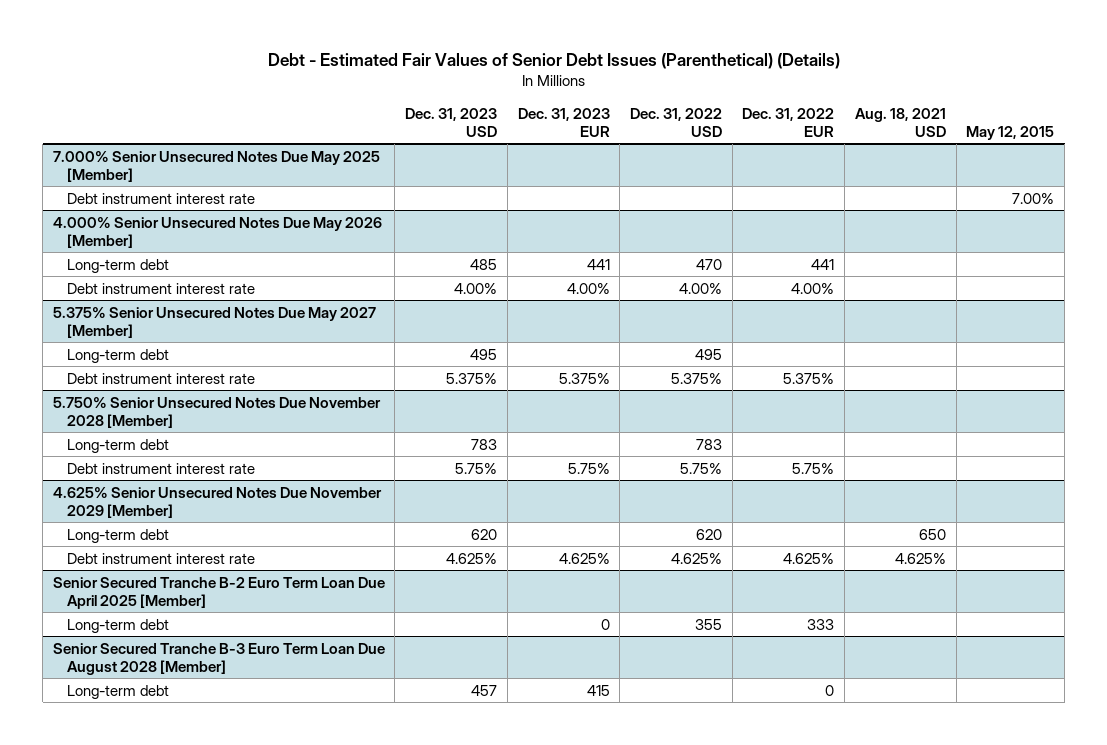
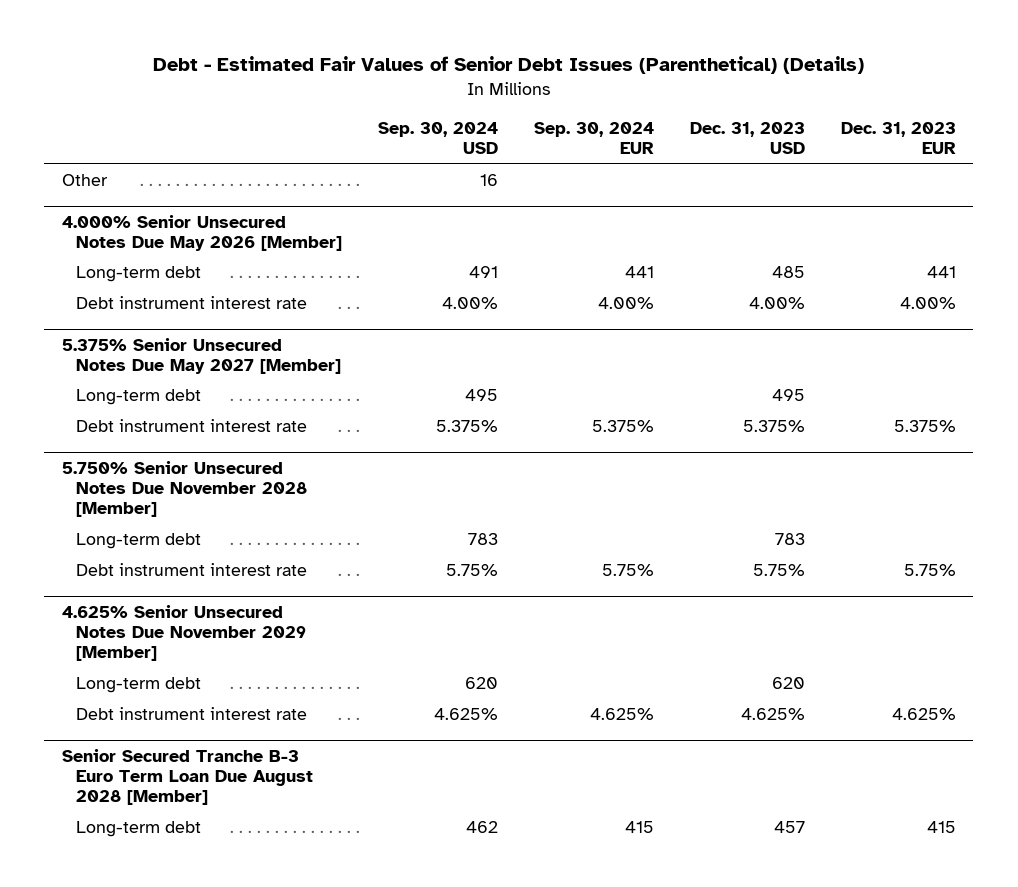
- | Dec. 31, 2023 USD | Dec. 31, 2023 EUR | Dec. 31, 2022 USD | Dec. 31, 2022 EUR | Aug. 18, 2021 USD | May 12, 2015
+ | Sep. 30, 2024 USD | Sep. 30, 2024 EUR | Dec. 31, 2023 USD | Dec. 31, 2023 EUR
- 7.000% Senior Unsecured Notes Due May 2025 [Member]
- Debt instrument interest rate | | | | | | 7.00%
+ Other | 16 | | |
- Senior Secured Tranche B-2 Euro Term Loan Due April 2025 [Member]
- Long-term debt | | 0 | 355 | 333 | |

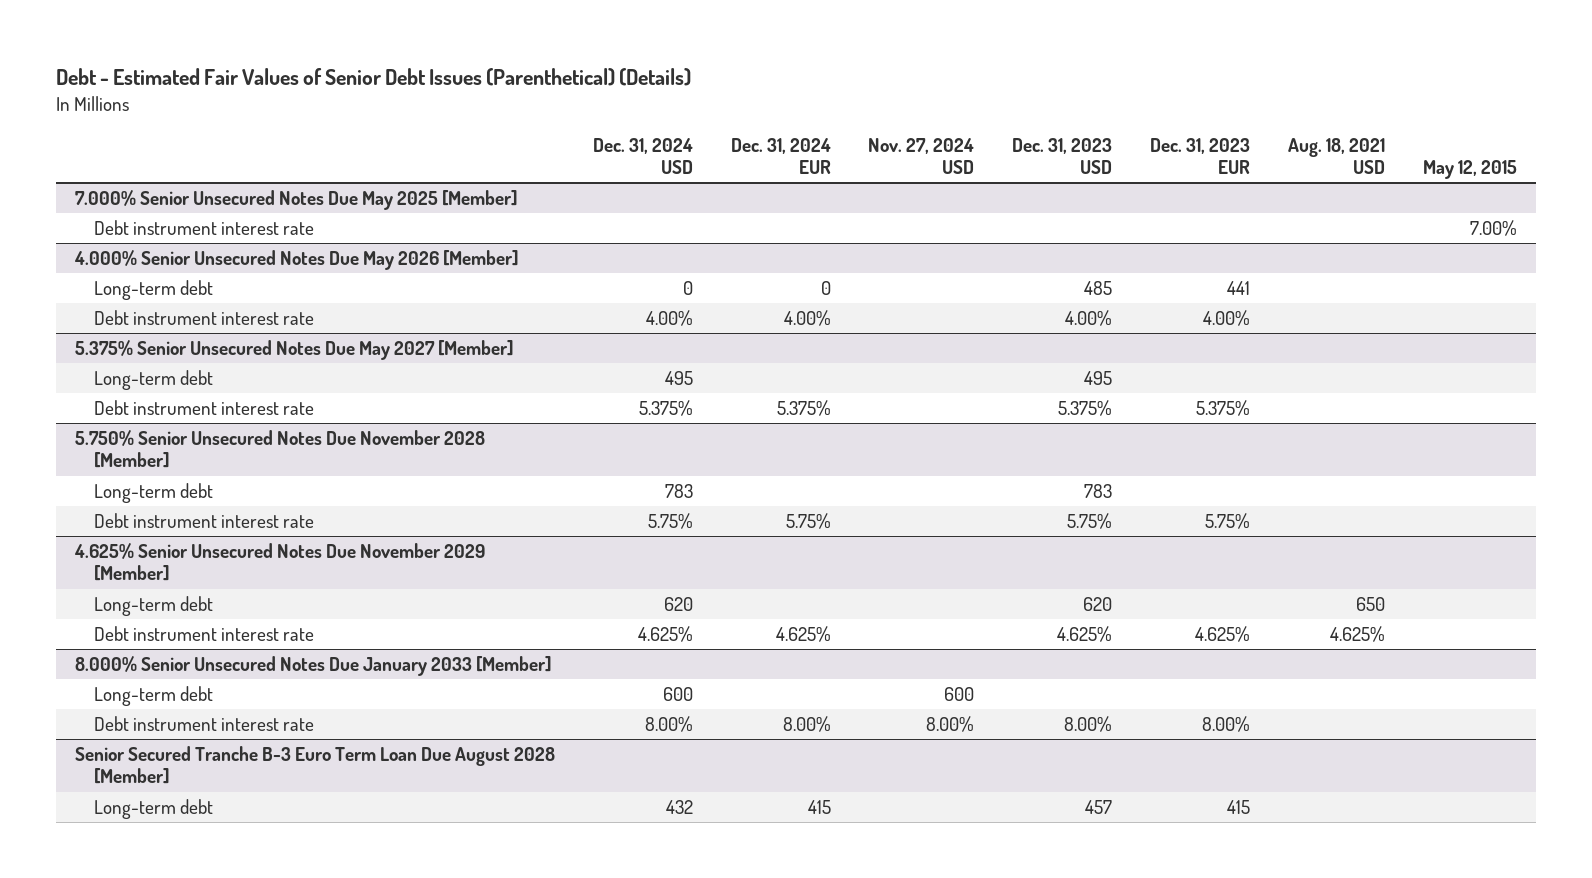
- | Sep. 30, 2024 USD | Sep. 30, 2024 EUR | Dec. 31, 2023 USD | Dec. 31, 2023 EUR
+ | Dec. 31, 2024 USD | Dec. 31, 2024 EUR | Nov. 27, 2024 USD | Dec. 31, 2023 USD | Dec. 31, 2023 EUR | Aug. 18, 2021 USD | May 12, 2015
- Other | 16 | | |
+ 7.000% Senior Unsecured Notes Due May 2025 [Member]
+ Debt instrument interest rate | | | | | | | 7.00%
+ 8.000% Senior Unsecured Notes Due January 2033 [Member]
+ Long-term debt | 600 | | 600 | | | |
+ Debt instrument interest rate | 8.00% | 8.00% | 8.00% | 8.00% | 8.00% | |

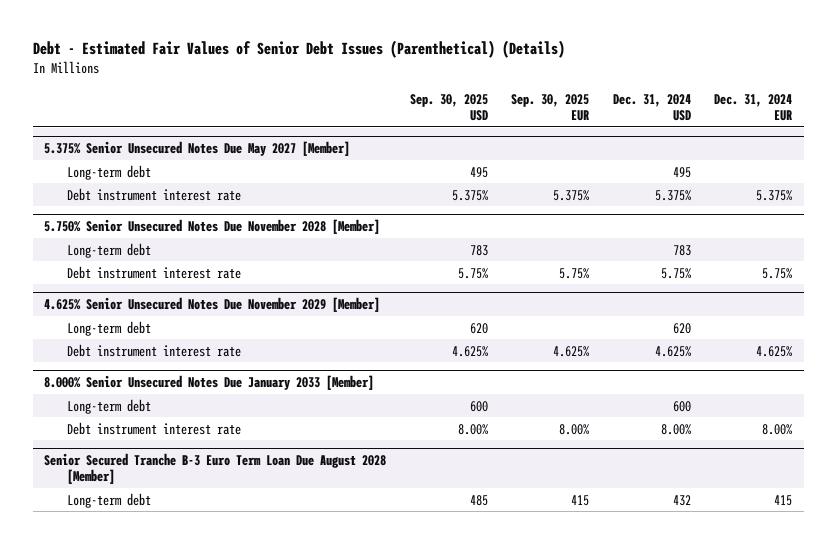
- | Dec. 31, 2024 USD | Dec. 31, 2024 EUR | Nov. 27, 2024 USD | Dec. 31, 2023 USD | Dec. 31, 2023 EUR | Aug. 18, 2021 USD | May 12, 2015
+ | Sep. 30, 2025 USD | Sep. 30, 2025 EUR | Dec. 31, 2024 USD | Dec. 31, 2024 EUR
- 7.000% Senior Unsecured Notes Due May 2025 [Member]
- Debt instrument interest rate | | | | | | | 7.00%
- 4.000% Senior Unsecured Notes Due May 2026 [Member]
- Long-term debt | 0 | 0 | | 485 | 441 | |
- Debt instrument interest rate | 4.00% | 4.00% | | 4.00% | 4.00% | |

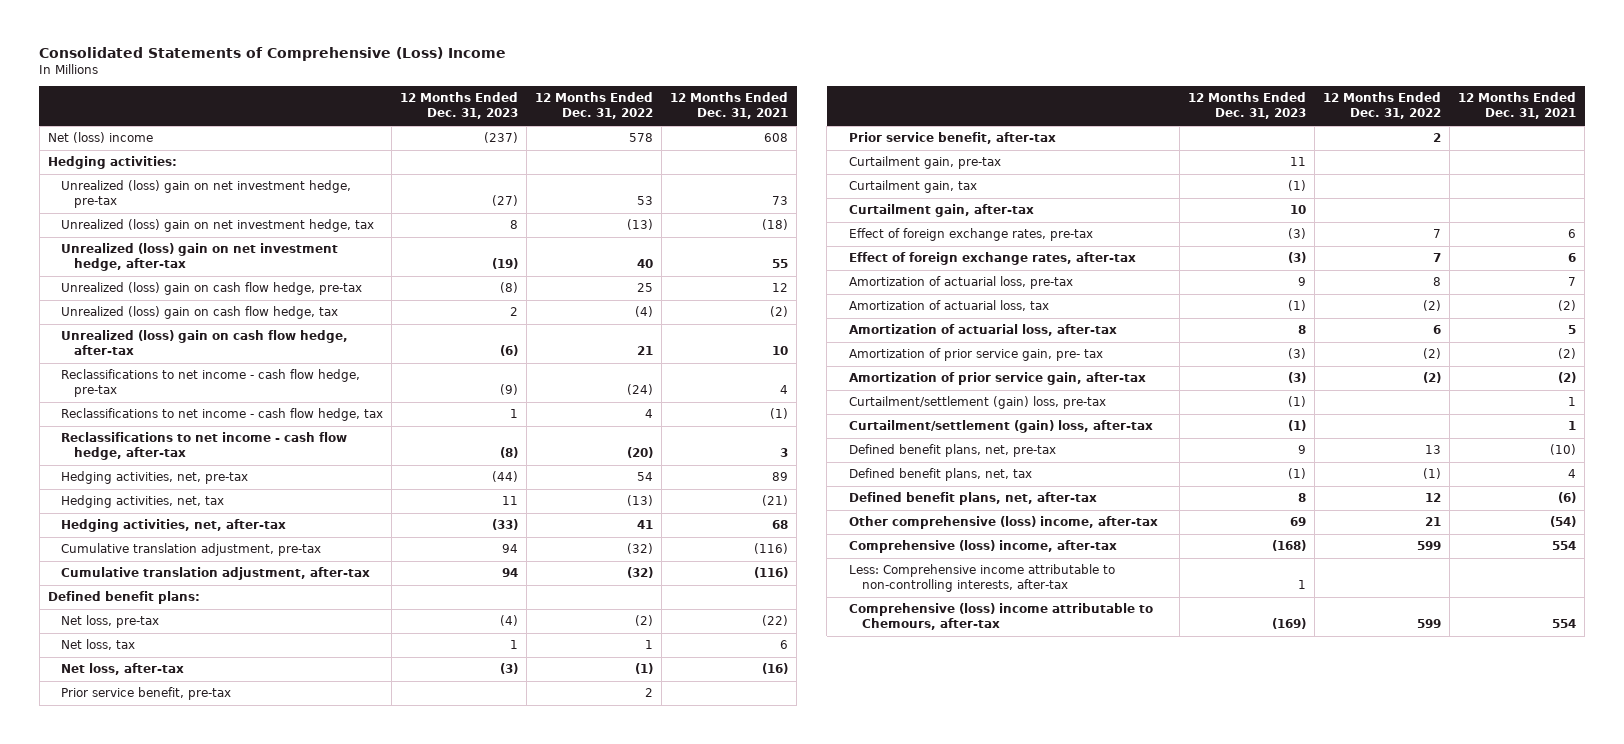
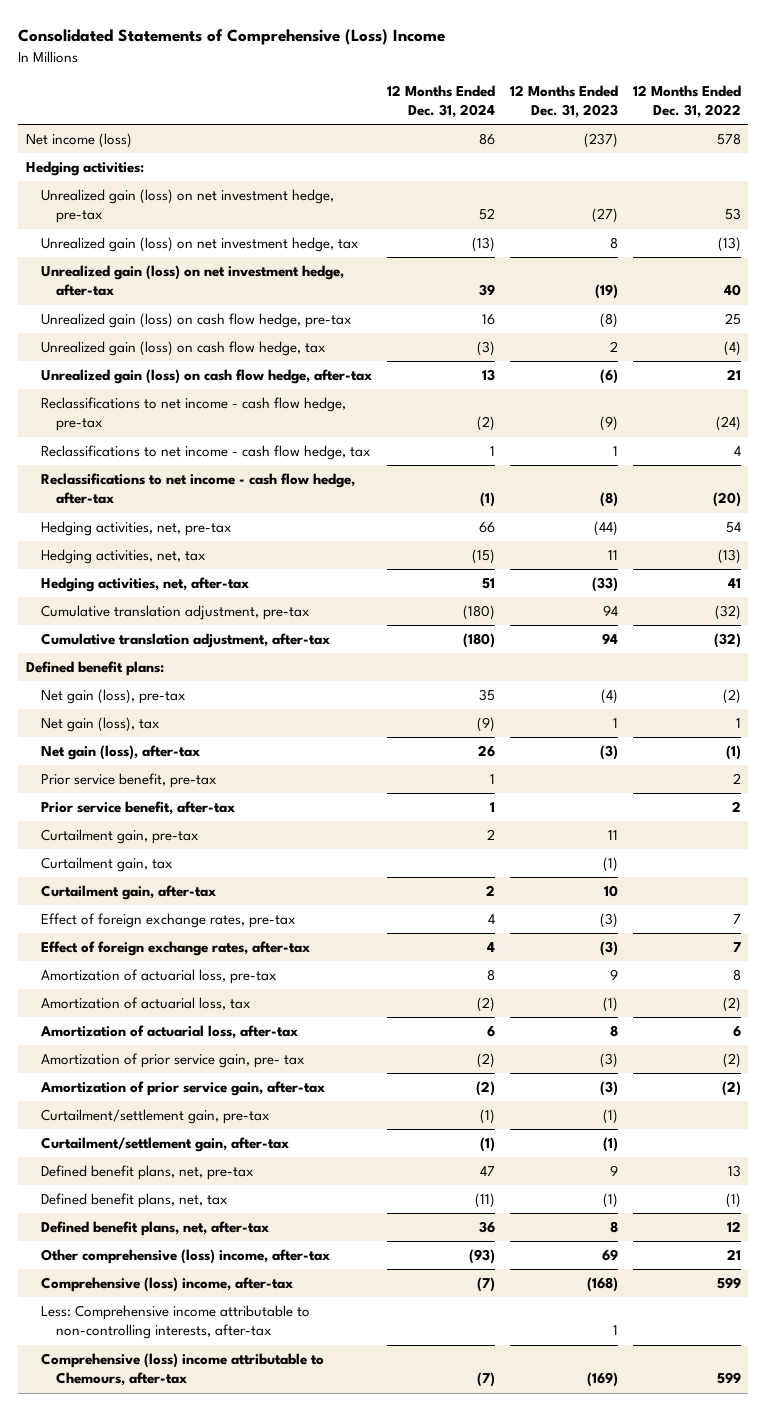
- | 12 Months Ended Dec. 31, 2023 | 12 Months Ended Dec. 31, 2022 | 12 Months Ended Dec. 31, 2021
+ | 12 Months Ended Dec. 31, 2024 | 12 Months Ended Dec. 31, 2023 | 12 Months Ended Dec. 31, 2022
- Net (loss) income | (237) | 578 | 608
+ Net income (loss) | 86 | (237) | 578
- Unrealized (loss) gain on net investment hedge, pre-tax | (27) | 53 | 73
- Unrealized (loss) gain on net investment hedge, tax | 8 | (13) | (18)
- Unrealized (loss) gain on net investment hedge, after-tax | (19) | 40 | 55
- Unrealized (loss) gain on cash flow hedge, pre-tax | (8) | 25 | 12
- Unrealized (loss) gain on cash flow hedge, tax | 2 | (4) | (2)
- Unrealized (loss) gain on cash flow hedge, after-tax | (6) | 21 | 10
+ Unrealized gain (loss) on net investment hedge, pre-tax | 52 | (27) | 53
+ Unrealized gain (loss) on net investment hedge, tax | (13) | 8 | (13)
+ Unrealized gain (loss) on net investment hedge, after-tax | 39 | (19) | 40
+ Unrealized gain (loss) on cash flow hedge, pre-tax | 16 | (8) | 25
+ Unrealized gain (loss) on cash flow hedge, tax | (3) | 2 | (4)
+ Unrealized gain (loss) on cash flow hedge, after-tax | 13 | (6) | 21
- Net loss, pre-tax | (4) | (2) | (22)
- Net loss, tax | 1 | 1 | 6
- Net loss, after-tax | (3) | (1) | (16)
+ Net gain (loss), pre-tax | 35 | (4) | (2)
+ Net gain (loss), tax | (9) | 1 | 1
+ Net gain (loss), after-tax | 26 | (3) | (1)
- Curtailment/settlement (gain) loss, pre-tax | (1) | | 1
- Curtailment/settlement (gain) loss, after-tax | (1) | | 1
+ Curtailment/settlement gain, pre-tax | (1) | (1) |
+ Curtailment/settlement gain, after-tax | (1) | (1) |

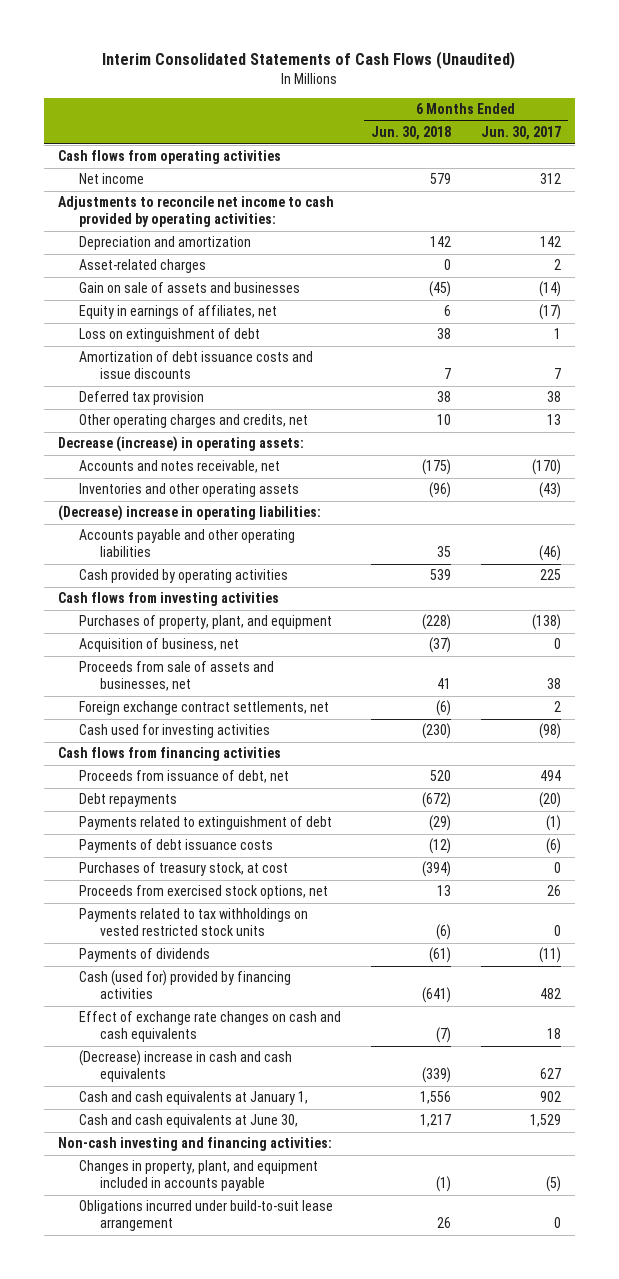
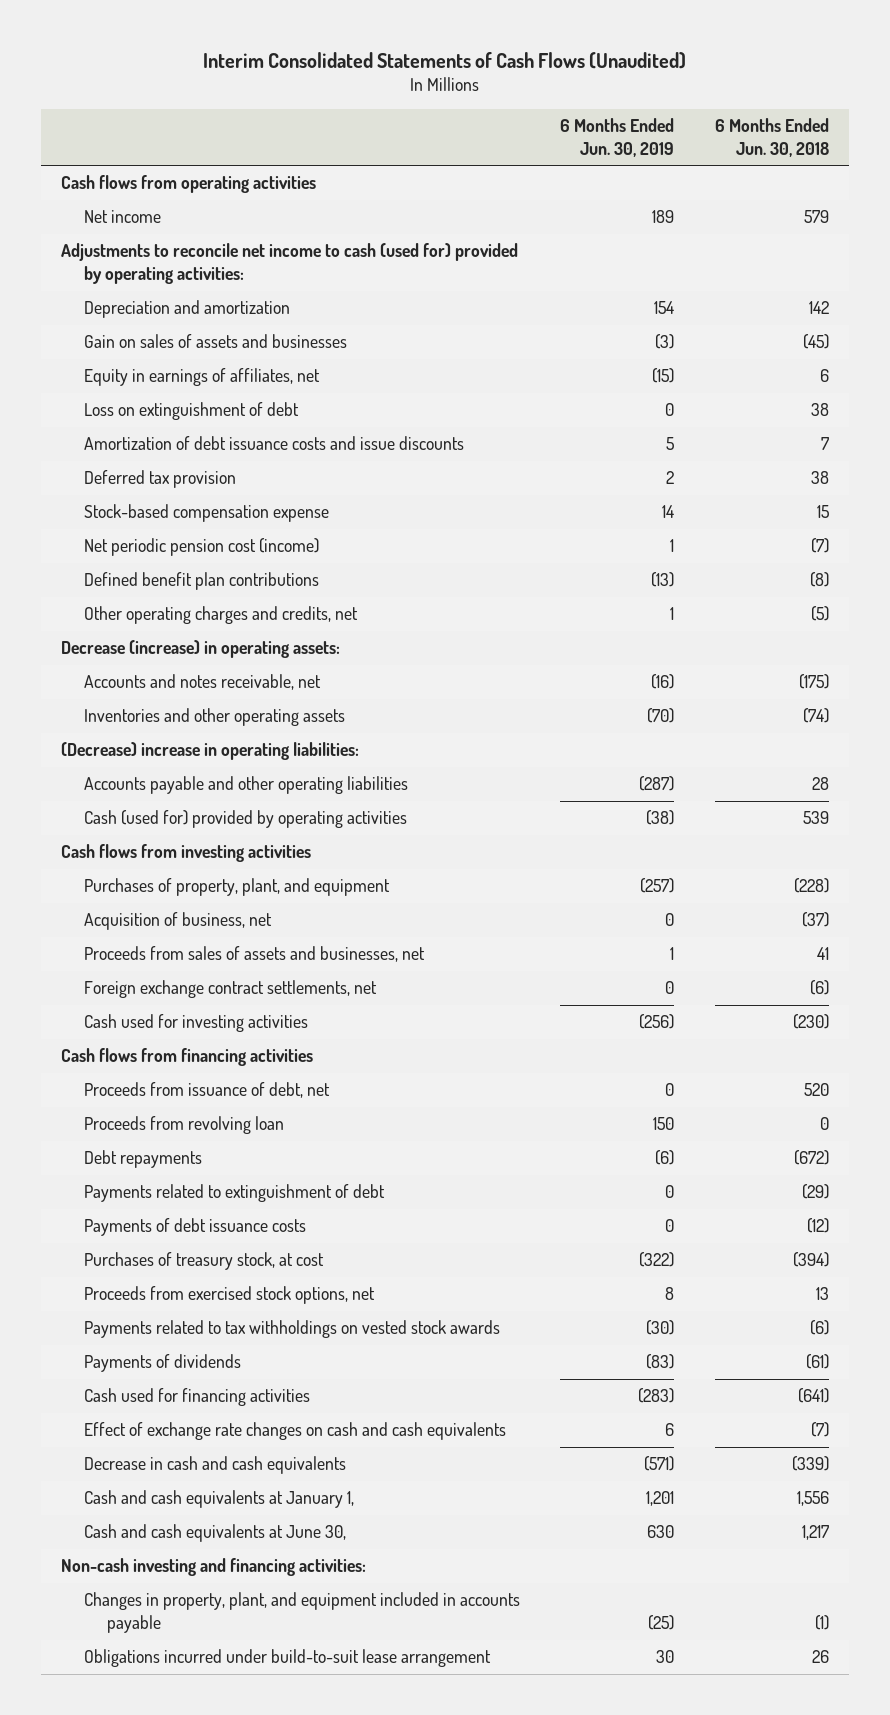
- | 6 Months Ended Jun. 30, 2018 | 6 Months Ended Jun. 30, 2017
+ | 6 Months Ended Jun. 30, 2019 | 6 Months Ended Jun. 30, 2018
- Adjustments to reconcile net income to cash provided by operating activities:
+ Adjustments to reconcile net income to cash (used for) provided by operating activities:
- Asset-related charges | 0 | 2
- Gain on sale of assets and businesses | (45) | (14)
+ Gain on sales of assets and businesses | (3) | (45)
- Other operating charges and credits, net | 10 | 13
+ Stock-based compensation expense | 14 | 15
+ Net periodic pension cost (income) | 1 | (7)
+ Defined benefit plan contributions | (13) | (8)
+ Other operating charges and credits, net | 1 | (5)
- Inventories and other operating assets | (96) | (43)
+ Inventories and other operating assets | (70) | (74)
- Accounts payable and other operating liabilities | 35 | (46)
- Cash provided by operating activities | 539 | 225
+ Accounts payable and other operating liabilities | (287) | 28
+ Cash (used for) provided by operating activities | (38) | 539
- Proceeds from sale of assets and businesses, net | 41 | 38
+ Proceeds from sales of assets and businesses, net | 1 | 41
+ Proceeds from revolving loan | 150 | 0
- Payments related to tax withholdings on vested restricted stock units | (6) | 0
+ Payments related to tax withholdings on vested stock awards | (30) | (6)
- Cash (used for) provided by financing activities | (641) | 482
+ Cash used for financing activities | (283) | (641)
- (Decrease) increase in cash and cash equivalents | (339) | 627
+ Decrease in cash and cash equivalents | (571) | (339)

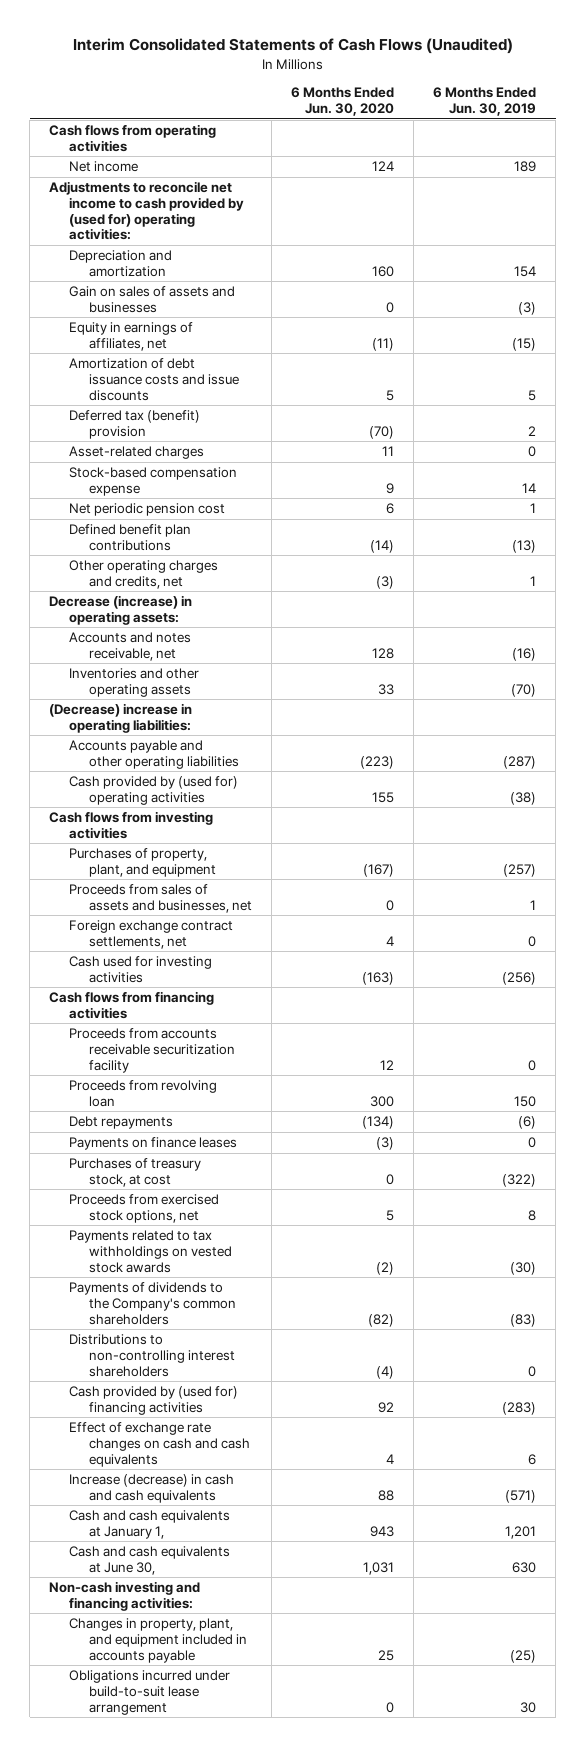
- | 6 Months Ended Jun. 30, 2019 | 6 Months Ended Jun. 30, 2018
+ | 6 Months Ended Jun. 30, 2020 | 6 Months Ended Jun. 30, 2019
- Adjustments to reconcile net income to cash (used for) provided by operating activities:
+ Adjustments to reconcile net income to cash provided by (used for) operating activities:
- Loss on extinguishment of debt | 0 | 38
- Deferred tax provision | 2 | 38
+ Deferred tax (benefit) provision | (70) | 2
+ Asset-related charges | 11 | 0
- Net periodic pension cost (income) | 1 | (7)
+ Net periodic pension cost | 6 | 1
- Cash (used for) provided by operating activities | (38) | 539
+ Cash provided by (used for) operating activities | 155 | (38)
- Acquisition of business, net | 0 | (37)
- Proceeds from issuance of debt, net | 0 | 520
+ Proceeds from accounts receivable securitization facility | 12 | 0
- Payments related to extinguishment of debt | 0 | (29)
- Payments of debt issuance costs | 0 | (12)
+ Payments on finance leases | (3) | 0
- Payments of dividends | (83) | (61)
- Cash used for financing activities | (283) | (641)
+ Payments of dividends to the Company's common shareholders | (82) | (83)
+ Distributions to non-controlling interest shareholders | (4) | 0
+ Cash provided by (used for) financing activities | 92 | (283)
- Decrease in cash and cash equivalents | (571) | (339)
+ Increase (decrease) in cash and cash equivalents | 88 | (571)

